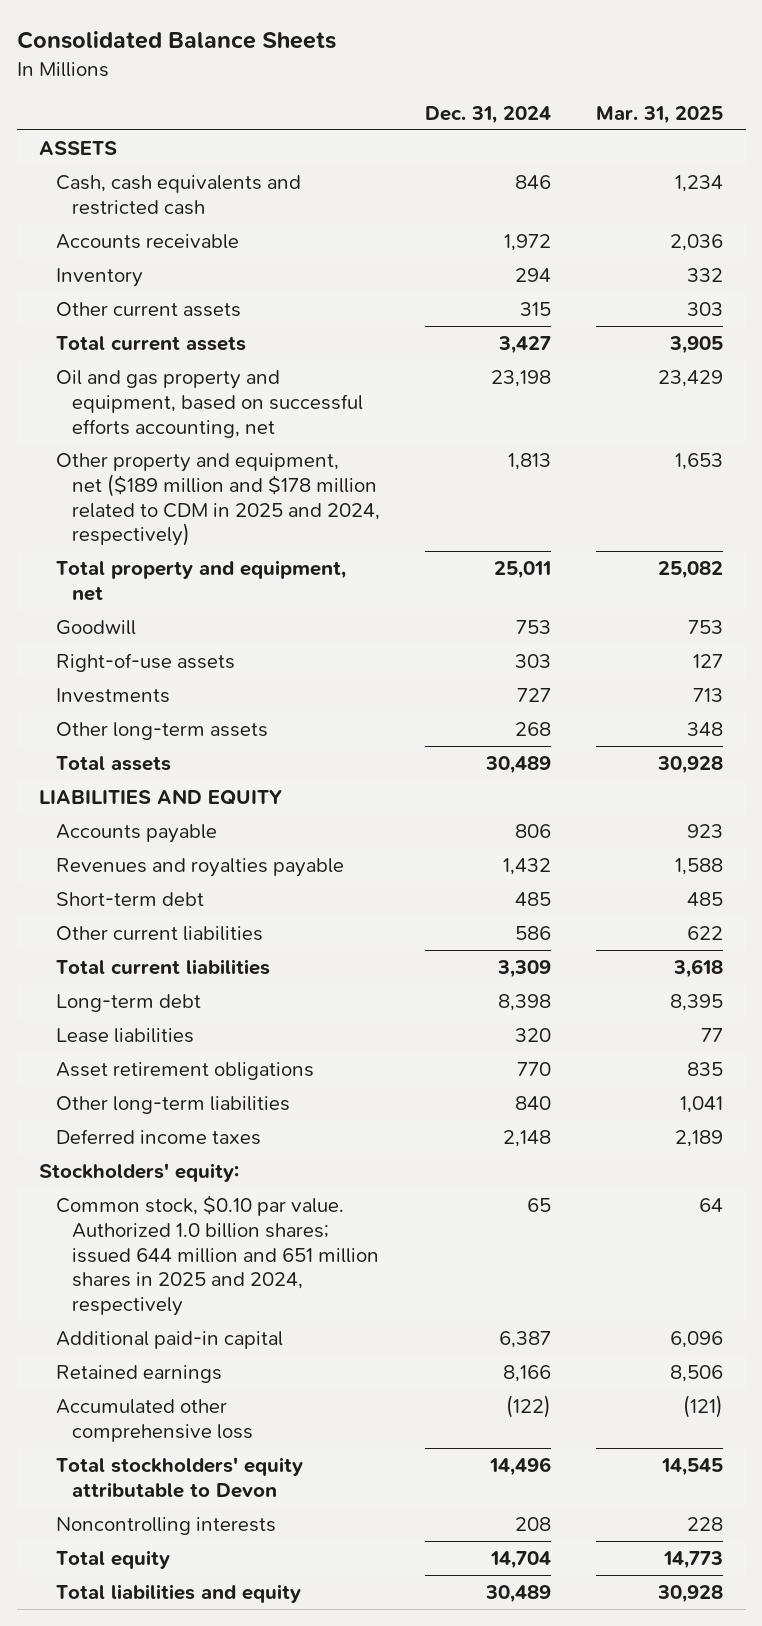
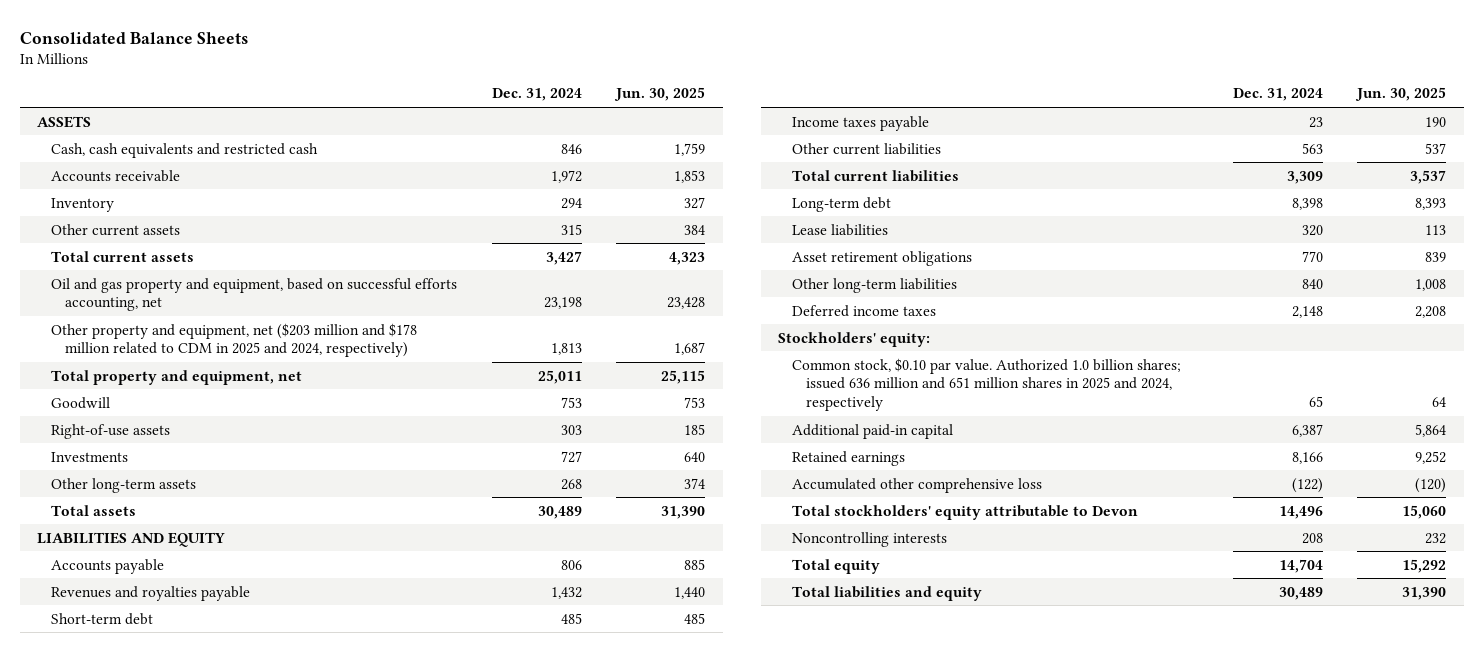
- | Dec. 31, 2024 | Mar. 31, 2025
+ | Dec. 31, 2024 | Jun. 30, 2025
- Other property and equipment, net ($189 million and $178 million related to CDM in 2025 and 2024, respectively) | 1,813 | 1,653
+ Other property and equipment, net ($203 million and $178 million related to CDM in 2025 and 2024, respectively) | 1,813 | 1,687
- Other current liabilities | 586 | 622
+ Income taxes payable | 23 | 190
+ Other current liabilities | 563 | 537
- Common stock, $0.10 par value. Authorized 1.0 billion shares; issued 644 million and 651 million shares in 2025 and 2024, respectively | 65 | 64
+ Common stock, $0.10 par value. Authorized 1.0 billion shares; issued 636 million and 651 million shares in 2025 and 2024, respectively | 65 | 64

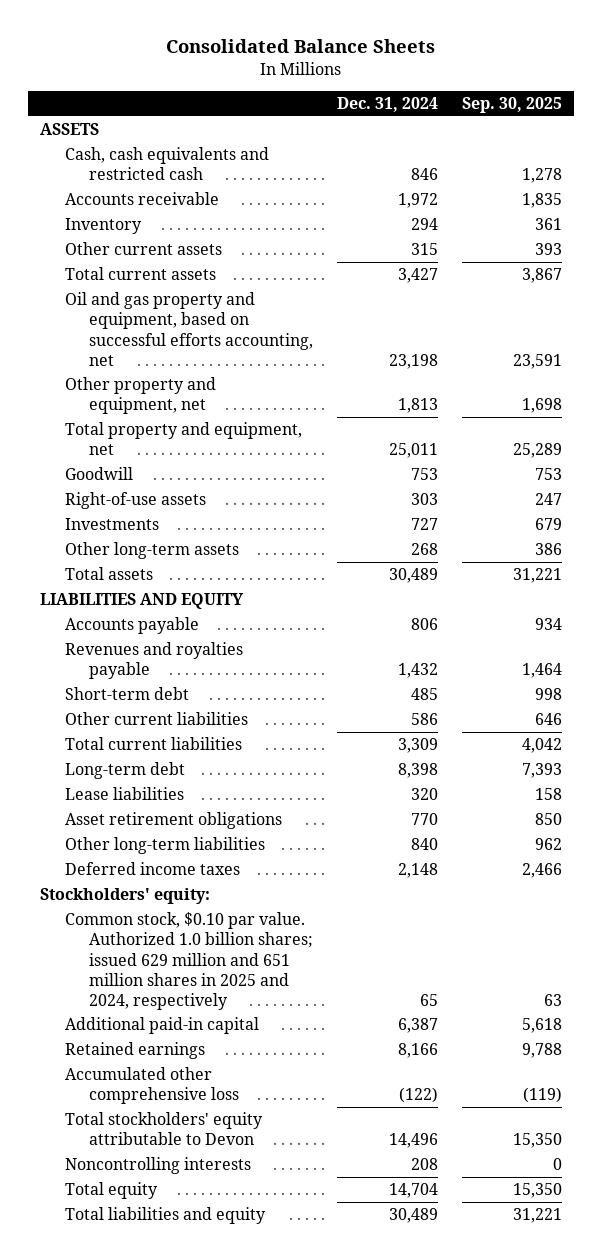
- | Dec. 31, 2024 | Jun. 30, 2025
+ | Dec. 31, 2024 | Sep. 30, 2025
- Other property and equipment, net ($203 million and $178 million related to CDM in 2025 and 2024, respectively) | 1,813 | 1,687
+ Other property and equipment, net | 1,813 | 1,698
- Income taxes payable | 23 | 190
- Other current liabilities | 563 | 537
+ Other current liabilities | 586 | 646
- Common stock, $0.10 par value. Authorized 1.0 billion shares; issued 636 million and 651 million shares in 2025 and 2024, respectively | 65 | 64
+ Common stock, $0.10 par value. Authorized 1.0 billion shares; issued 629 million and 651 million shares in 2025 and 2024, respectively | 65 | 63

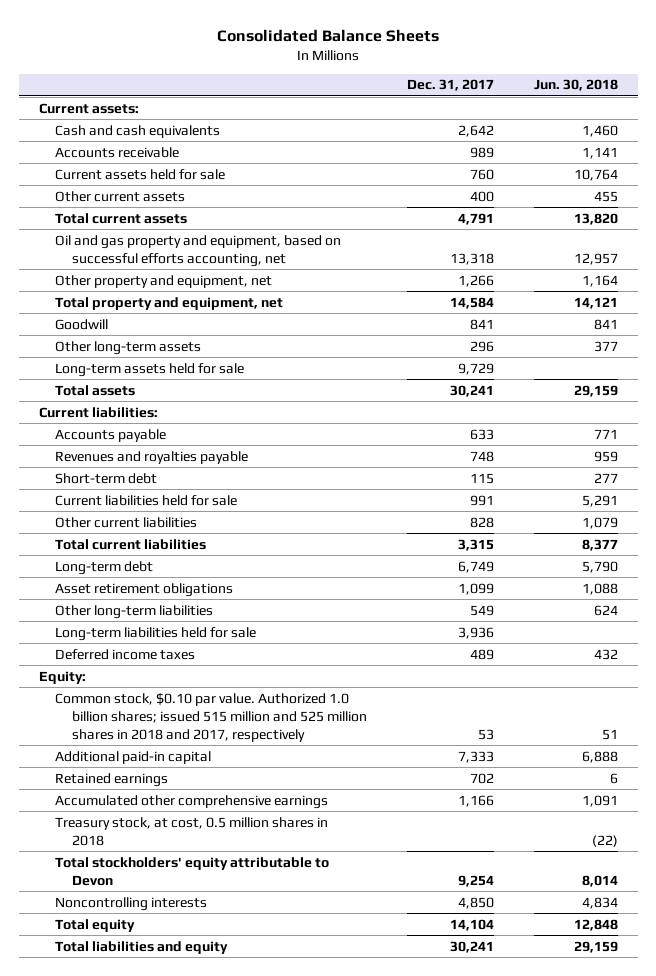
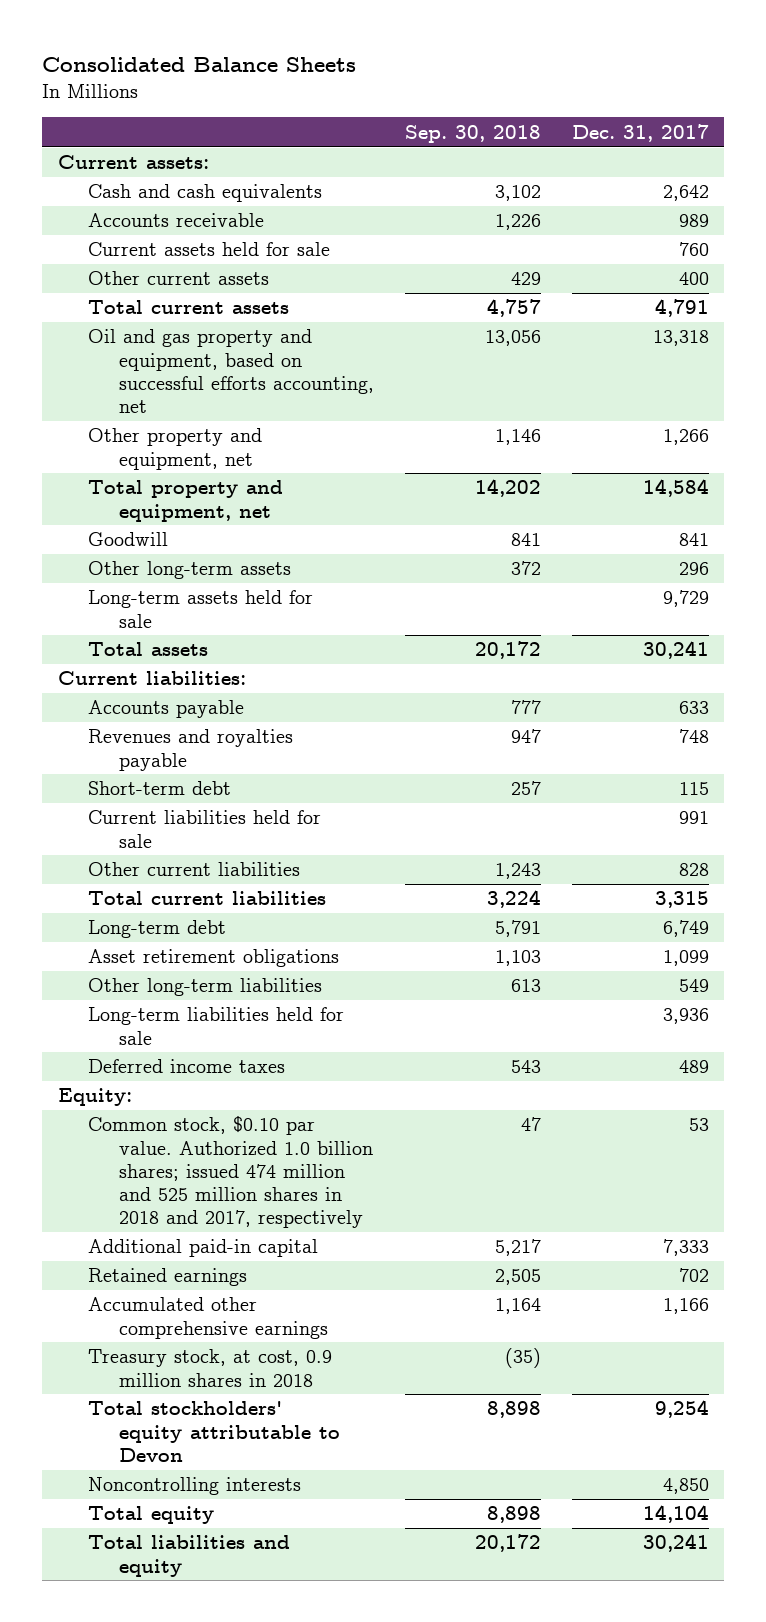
- | Dec. 31, 2017 | Jun. 30, 2018
+ | Sep. 30, 2018 | Dec. 31, 2017
- Common stock, $0.10 par value. Authorized 1.0 billion shares; issued 515 million and 525 million shares in 2018 and 2017, respectively | 53 | 51
+ Common stock, $0.10 par value. Authorized 1.0 billion shares; issued 474 million and 525 million shares in 2018 and 2017, respectively | 47 | 53
- Treasury stock, at cost, 0.5 million shares in 2018 | | (22)
+ Treasury stock, at cost, 0.9 million shares in 2018 | (35) |

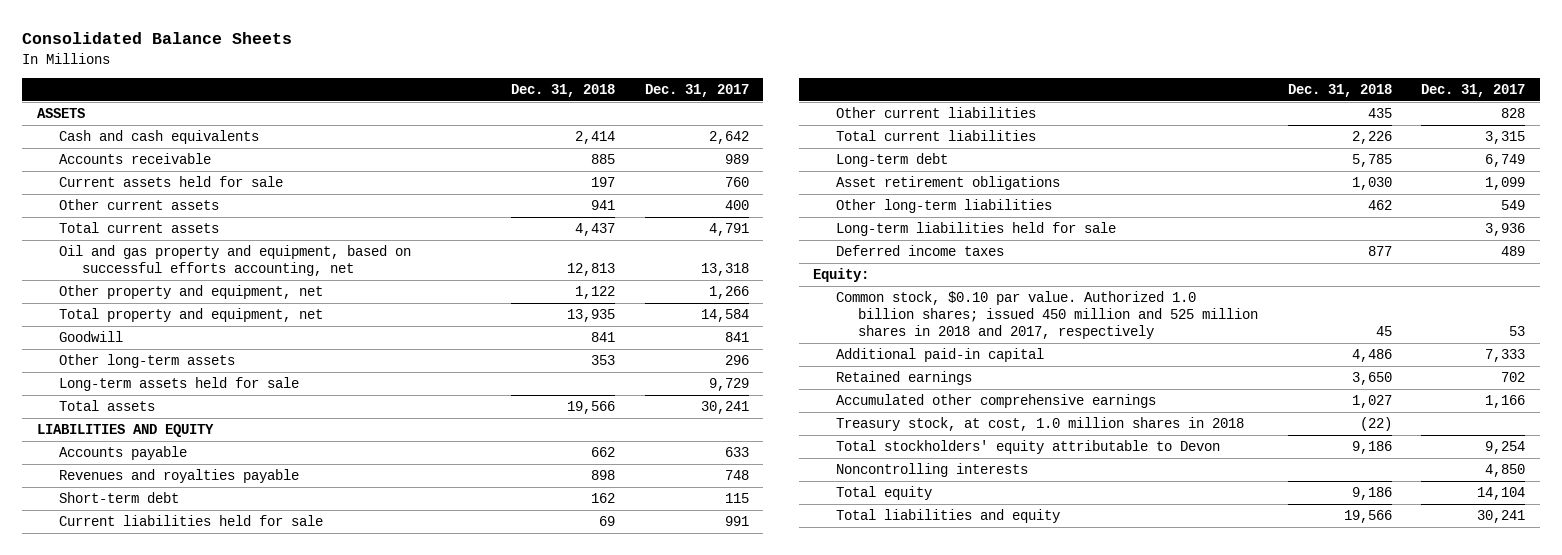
- | Sep. 30, 2018 | Dec. 31, 2017
+ | Dec. 31, 2018 | Dec. 31, 2017
- Current assets:
+ ASSETS
- Current liabilities:
+ LIABILITIES AND EQUITY
- Common stock, $0.10 par value. Authorized 1.0 billion shares; issued 474 million and 525 million shares in 2018 and 2017, respectively | 47 | 53
+ Common stock, $0.10 par value. Authorized 1.0 billion shares; issued 450 million and 525 million shares in 2018 and 2017, respectively | 45 | 53
- Treasury stock, at cost, 0.9 million shares in 2018 | (35) |
+ Treasury stock, at cost, 1.0 million shares in 2018 | (22) |

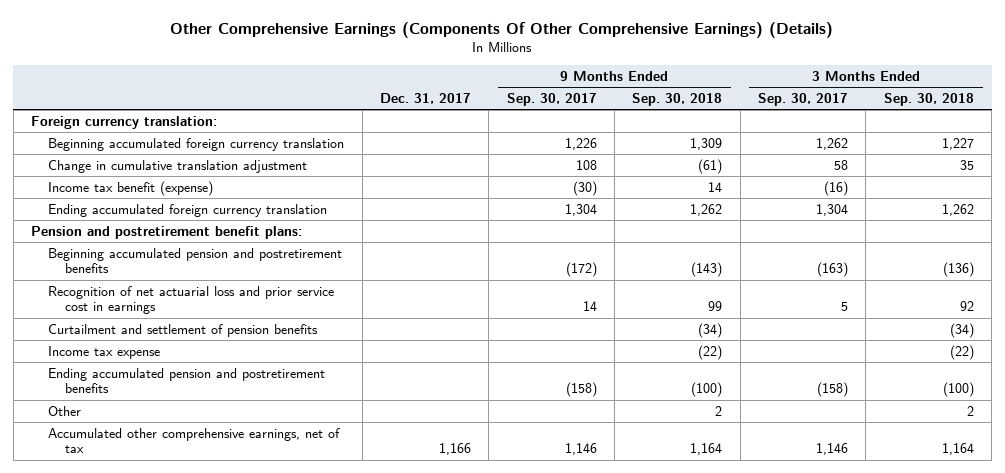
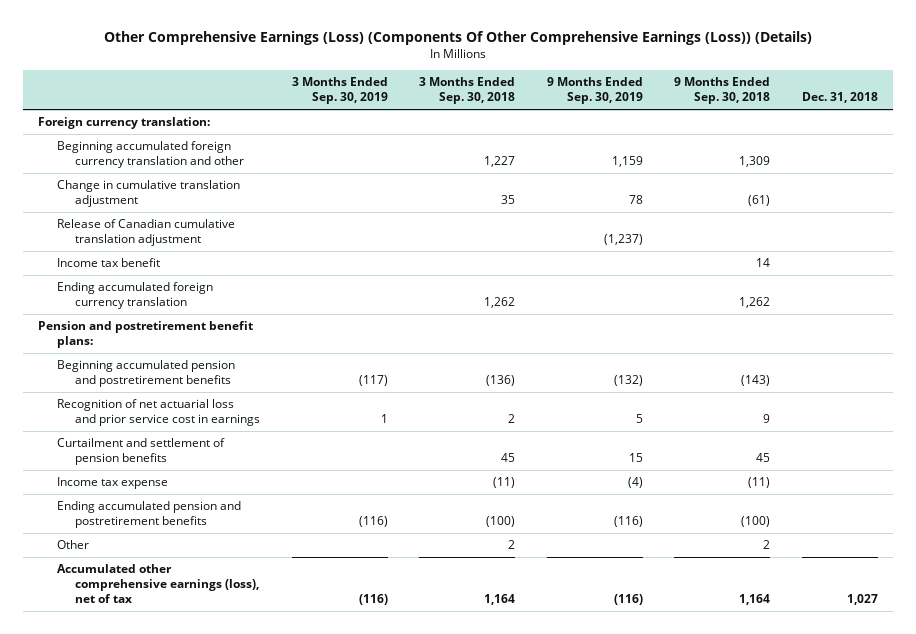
- Other Comprehensive Earnings (Components Of Other Comprehensive Earnings) (Details)
+ Other Comprehensive Earnings (Loss) (Components Of Other Comprehensive Earnings (Loss)) (Details)
- | Dec. 31, 2017 | 9 Months Ended Sep. 30, 2017 | 9 Months Ended Sep. 30, 2018 | 3 Months Ended Sep. 30, 2017 | 3 Months Ended Sep. 30, 2018
+ | 3 Months Ended Sep. 30, 2019 | 3 Months Ended Sep. 30, 2018 | 9 Months Ended Sep. 30, 2019 | 9 Months Ended Sep. 30, 2018 | Dec. 31, 2018
- Beginning accumulated foreign currency translation | | 1,226 | 1,309 | 1,262 | 1,227
+ Beginning accumulated foreign currency translation and other | | 1,227 | 1,159 | 1,309 |
- Income tax benefit (expense) | | (30) | 14 | (16) |
+ Release of Canadian cumulative translation adjustment | | | (1,237) | |
+ Income tax benefit | | | | 14 |
- Recognition of net actuarial loss and prior service cost in earnings | | 14 | 99 | 5 | 92
- Curtailment and settlement of pension benefits | | | (34) | | (34)
- Income tax expense | | | (22) | | (22)
+ Recognition of net actuarial loss and prior service cost in earnings | 1 | 2 | 5 | 9 |
+ Curtailment and settlement of pension benefits | | 45 | 15 | 45 |
+ Income tax expense | | (11) | (4) | (11) |
- Accumulated other comprehensive earnings, net of tax | 1,166 | 1,146 | 1,164 | 1,146 | 1,164
+ Accumulated other comprehensive earnings (loss), net of tax | (116) | 1,164 | (116) | 1,164 | 1,027

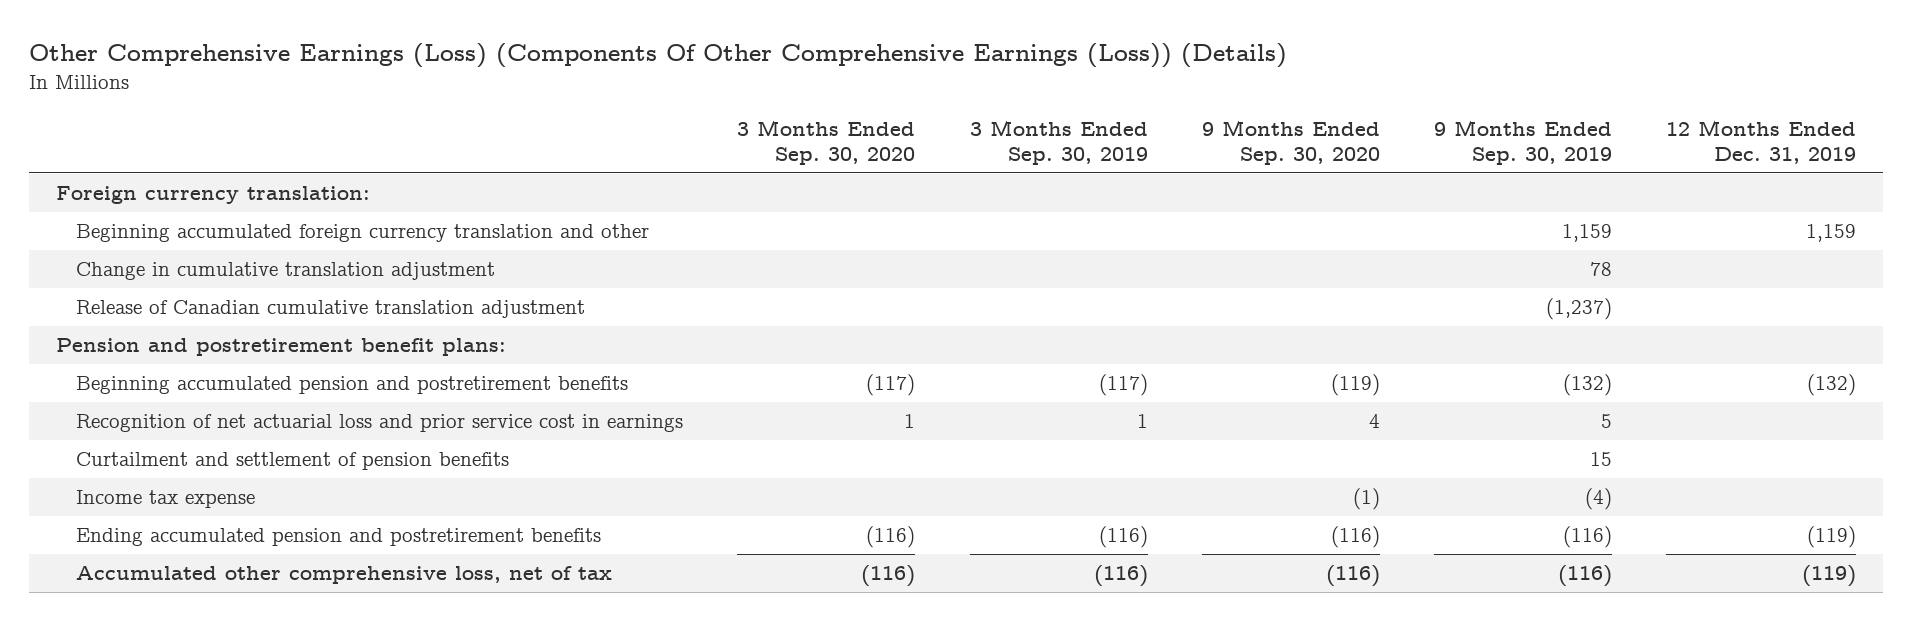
- | 3 Months Ended Sep. 30, 2019 | 3 Months Ended Sep. 30, 2018 | 9 Months Ended Sep. 30, 2019 | 9 Months Ended Sep. 30, 2018 | Dec. 31, 2018
+ | 3 Months Ended Sep. 30, 2020 | 3 Months Ended Sep. 30, 2019 | 9 Months Ended Sep. 30, 2020 | 9 Months Ended Sep. 30, 2019 | 12 Months Ended Dec. 31, 2019
- Income tax benefit | | | | 14 |
- Ending accumulated foreign currency translation | | 1,262 | | 1,262 |
- Other | | 2 | | 2 |
- Accumulated other comprehensive earnings (loss), net of tax | (116) | 1,164 | (116) | 1,164 | 1,027
+ Accumulated other comprehensive loss, net of tax | (116) | (116) | (116) | (116) | (119)

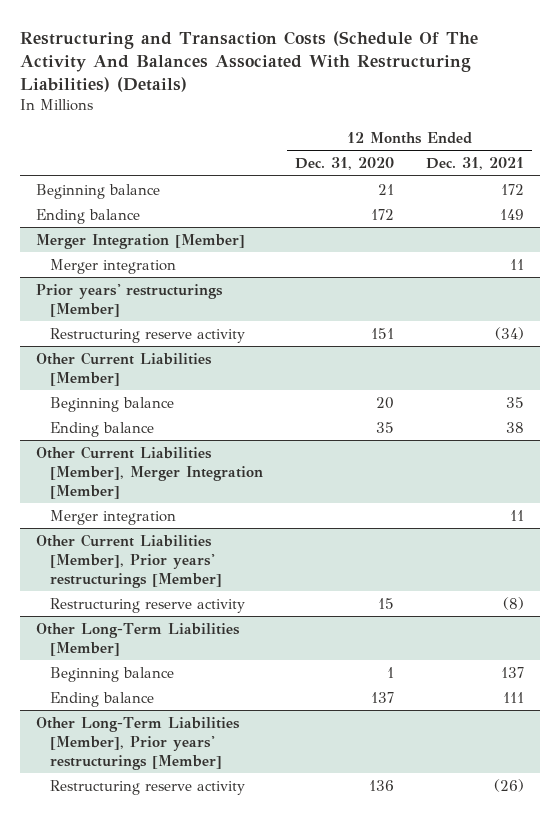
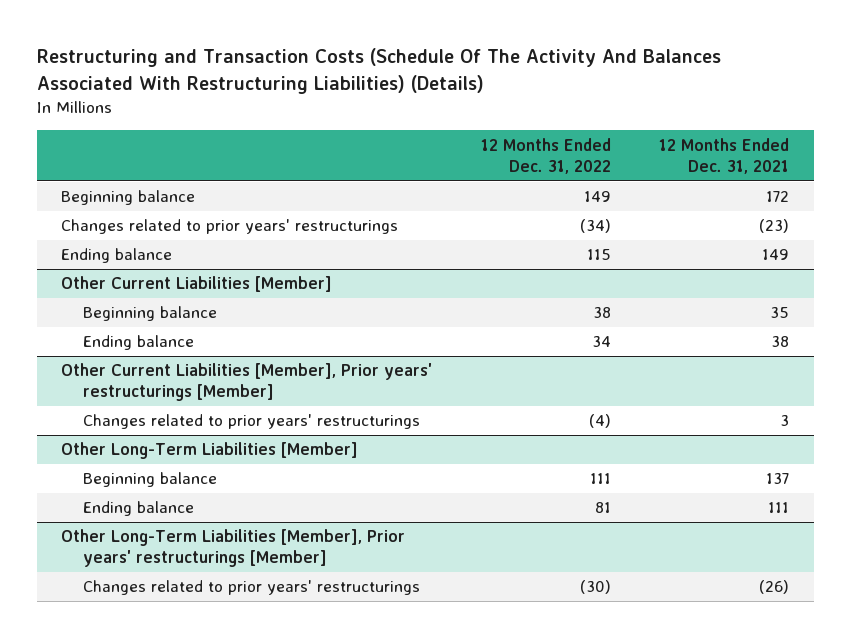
- | 12 Months Ended Dec. 31, 2020 | 12 Months Ended Dec. 31, 2021
+ | 12 Months Ended Dec. 31, 2022 | 12 Months Ended Dec. 31, 2021
+ Changes related to prior years' restructurings | (34) | (23)
- Merger Integration [Member]
- Merger integration | | 11
- Prior years' restructurings [Member]
- Restructuring reserve activity | 151 | (34)
- Other Current Liabilities [Member], Merger Integration [Member]
- Merger integration | | 11
@ Other Current Liabilities [Member], Prior years' restructurings [Member]
- Restructuring reserve activity | 15 | (8)
+ Changes related to prior years' restructurings | (4) | 3
@ Other Long-Term Liabilities [Member], Prior years' restructurings [Member]
- Restructuring reserve activity | 136 | (26)
+ Changes related to prior years' restructurings | (30) | (26)

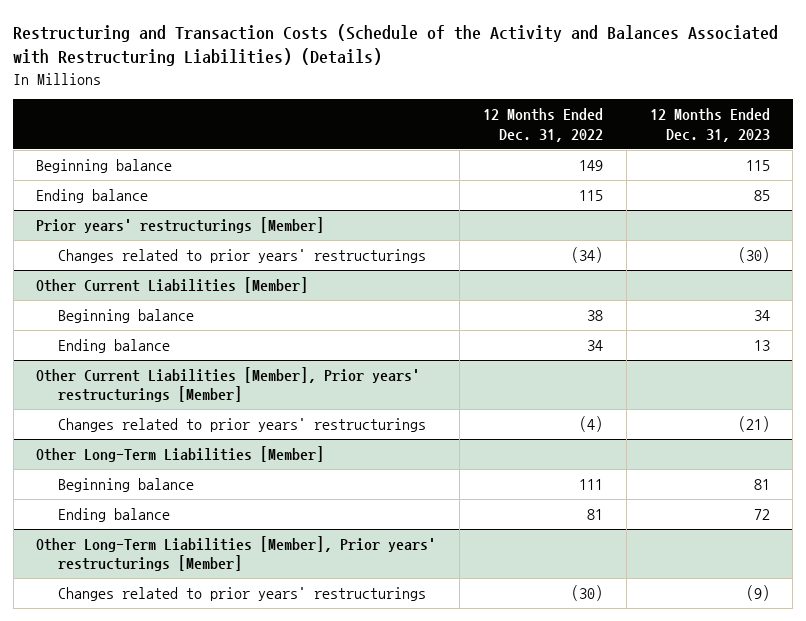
- Restructuring and Transaction Costs (Schedule Of The Activity And Balances Associated With Restructuring Liabilities) (Details)
+ Restructuring and Transaction Costs (Schedule of the Activity and Balances Associated with Restructuring Liabilities) (Details)
- | 12 Months Ended Dec. 31, 2022 | 12 Months Ended Dec. 31, 2021
+ | 12 Months Ended Dec. 31, 2022 | 12 Months Ended Dec. 31, 2023
- Changes related to prior years' restructurings | (34) | (23)
+ Prior years' restructurings [Member]
+ Changes related to prior years' restructurings | (34) | (30)

